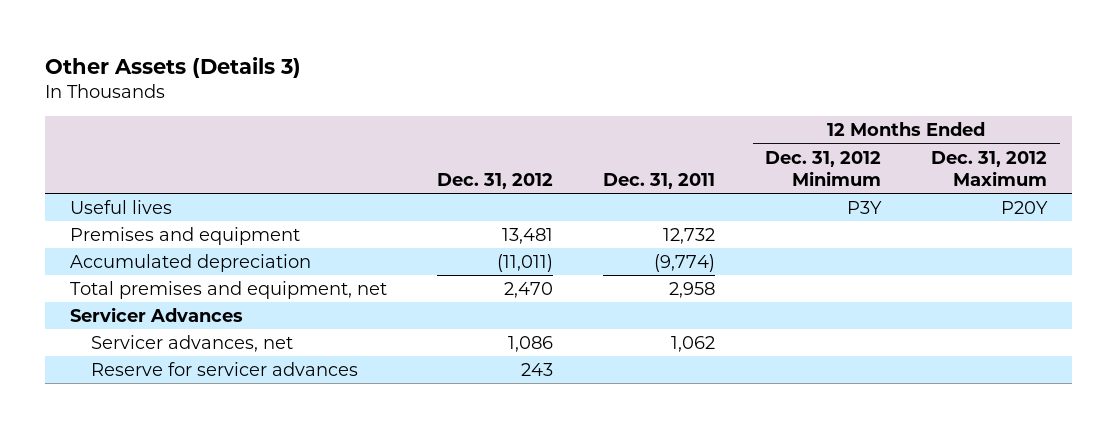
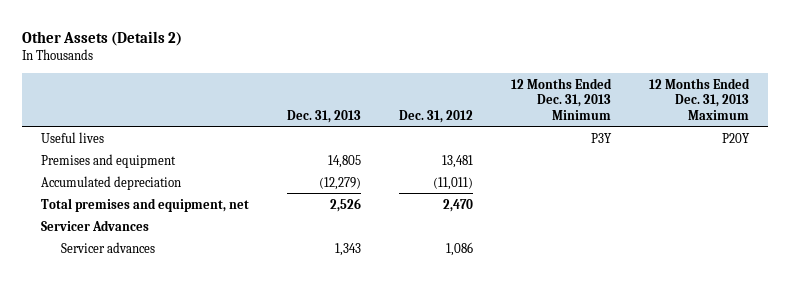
- Other Assets (Details 3)
+ Other Assets (Details 2)
- | Dec. 31, 2012 | Dec. 31, 2011 | 12 Months Ended Dec. 31, 2012 Minimum | 12 Months Ended Dec. 31, 2012 Maximum
+ | Dec. 31, 2013 | Dec. 31, 2012 | 12 Months Ended Dec. 31, 2013 Minimum | 12 Months Ended Dec. 31, 2013 Maximum
- Servicer advances, net | 1,086 | 1,062 | |
- Reserve for servicer advances | 243 | | |
+ Servicer advances | 1,343 | 1,086 | |

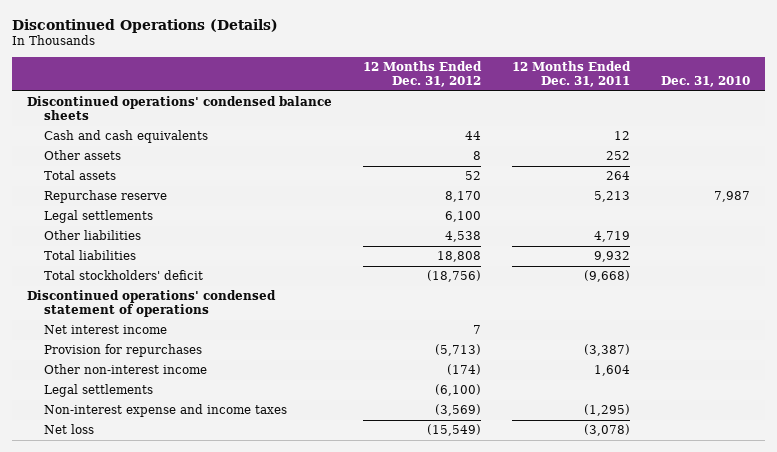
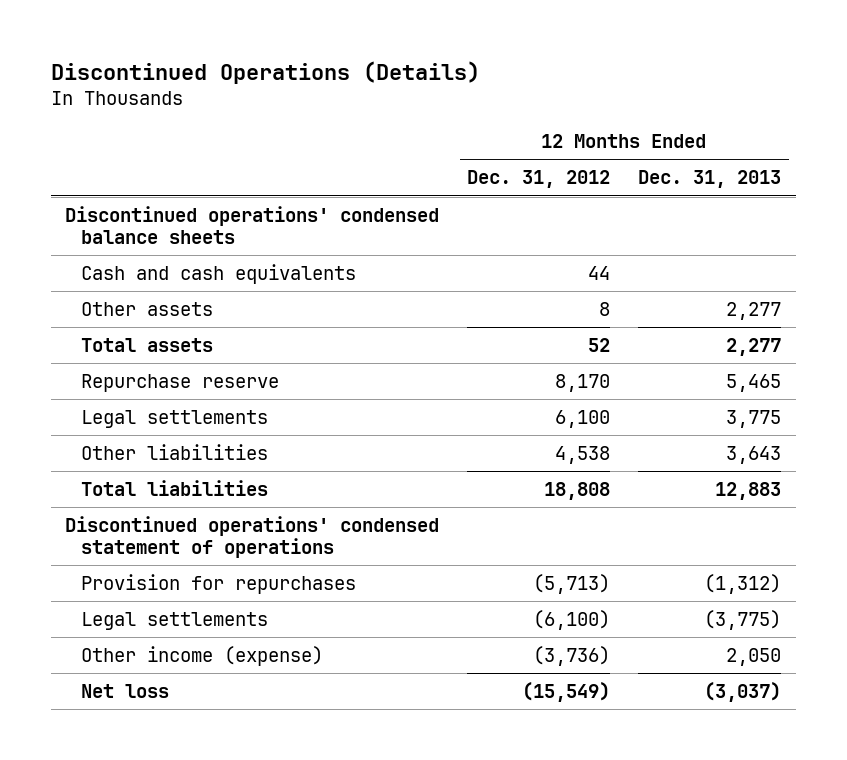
- | 12 Months Ended Dec. 31, 2012 | 12 Months Ended Dec. 31, 2011 | Dec. 31, 2010
+ | 12 Months Ended Dec. 31, 2012 | 12 Months Ended Dec. 31, 2013
- Total stockholders' deficit | (18,756) | (9,668) |
- Net interest income | 7 | |
- Other non-interest income | (174) | 1,604 |
- Non-interest expense and income taxes | (3,569) | (1,295) |
+ Other income (expense) | (3,736) | 2,050

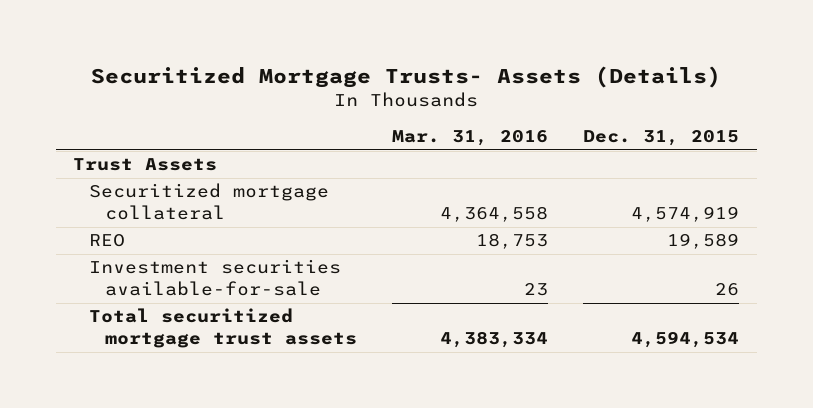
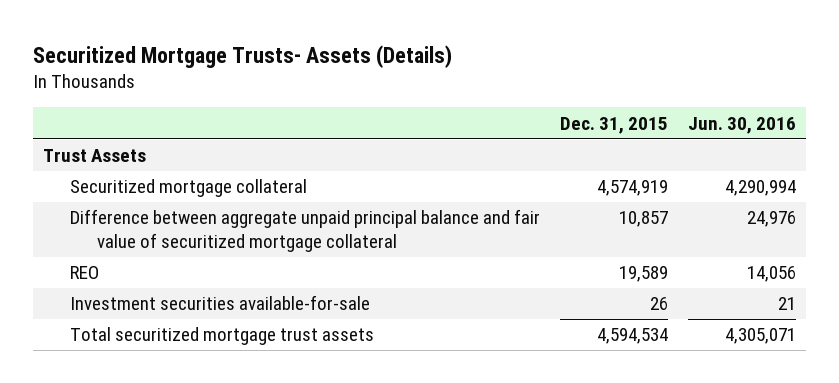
- | Mar. 31, 2016 | Dec. 31, 2015
+ | Dec. 31, 2015 | Jun. 30, 2016
+ Difference between aggregate unpaid principal balance and fair value of securitized mortgage collateral | 10,857 | 24,976

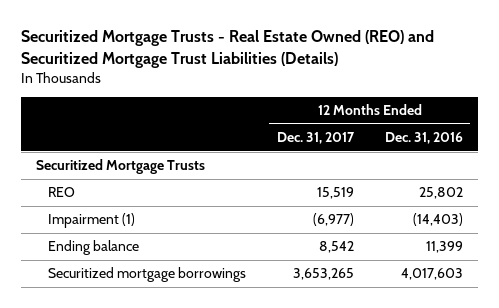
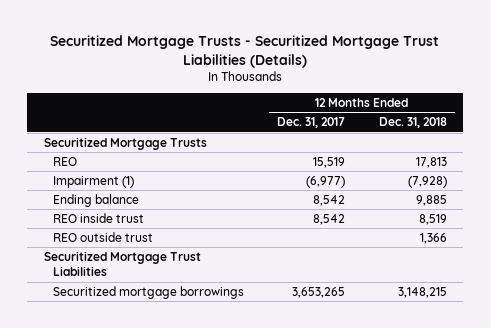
- Securitized Mortgage Trusts - Real Estate Owned (REO) and Securitized Mortgage Trust Liabilities (Details)
+ Securitized Mortgage Trusts - Securitized Mortgage Trust Liabilities (Details)
- | 12 Months Ended Dec. 31, 2017 | 12 Months Ended Dec. 31, 2016
+ | 12 Months Ended Dec. 31, 2017 | 12 Months Ended Dec. 31, 2018
+ REO inside trust | 8,542 | 8,519
+ REO outside trust | | 1,366
+ Securitized Mortgage Trust Liabilities

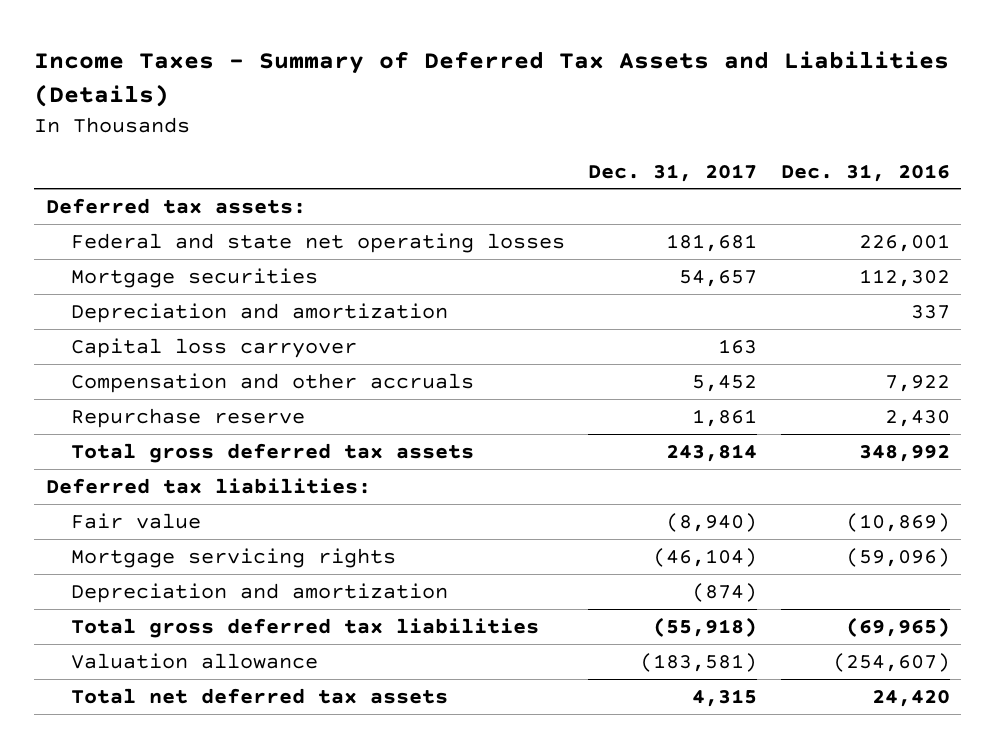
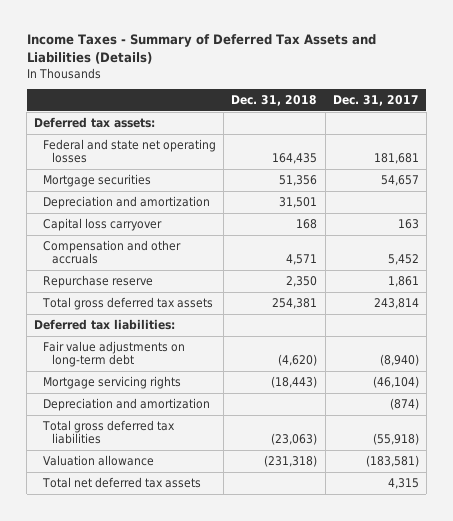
- | Dec. 31, 2017 | Dec. 31, 2016
+ | Dec. 31, 2018 | Dec. 31, 2017
- Fair value | (8,940) | (10,869)
+ Fair value adjustments on long-term debt | (4,620) | (8,940)

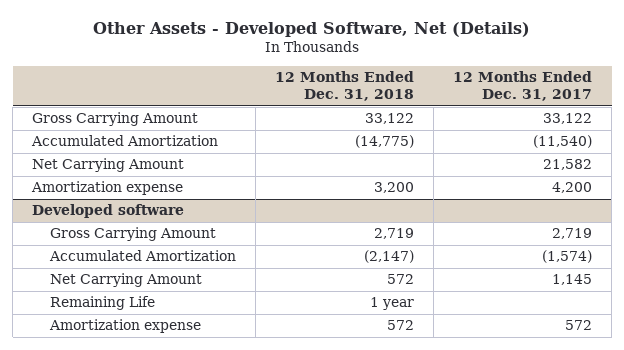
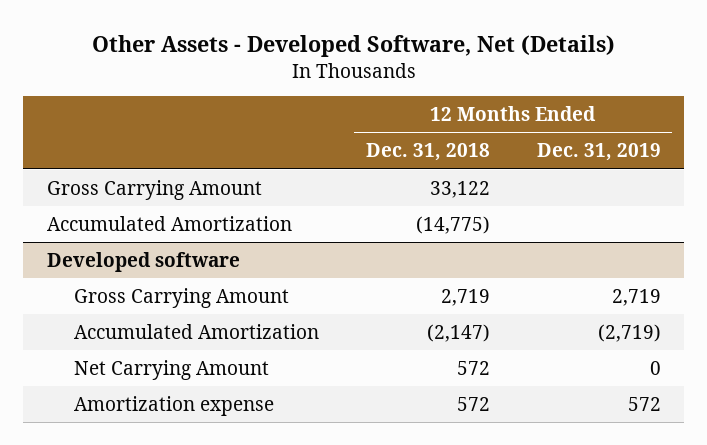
- | 12 Months Ended Dec. 31, 2018 | 12 Months Ended Dec. 31, 2017
+ | 12 Months Ended Dec. 31, 2018 | 12 Months Ended Dec. 31, 2019
- Net Carrying Amount | | 21,582
- Amortization expense | 3,200 | 4,200
@ Developed software
- Remaining Life | 1 year |

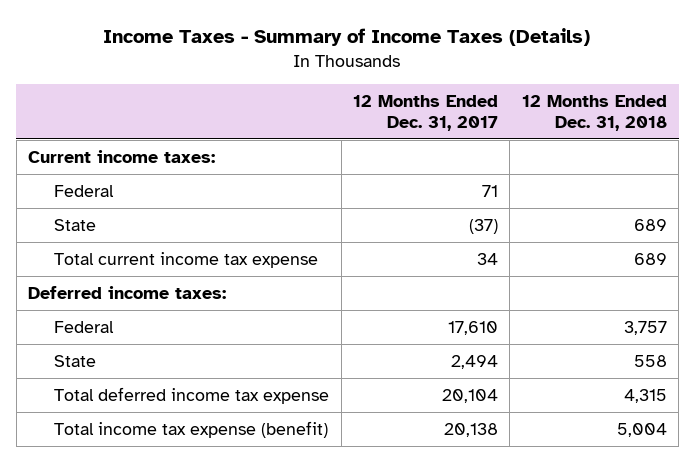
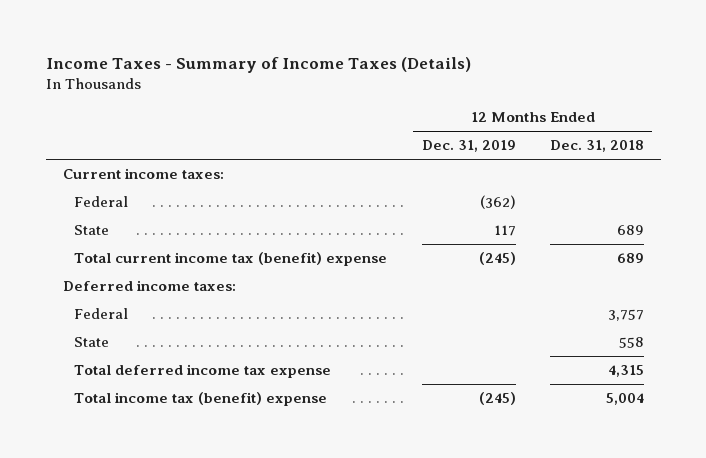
- | 12 Months Ended Dec. 31, 2017 | 12 Months Ended Dec. 31, 2018
+ | 12 Months Ended Dec. 31, 2019 | 12 Months Ended Dec. 31, 2018
- Total current income tax expense | 34 | 689
+ Total current income tax (benefit) expense | (245) | 689
- Total income tax expense (benefit) | 20,138 | 5,004
+ Total income tax (benefit) expense | (245) | 5,004

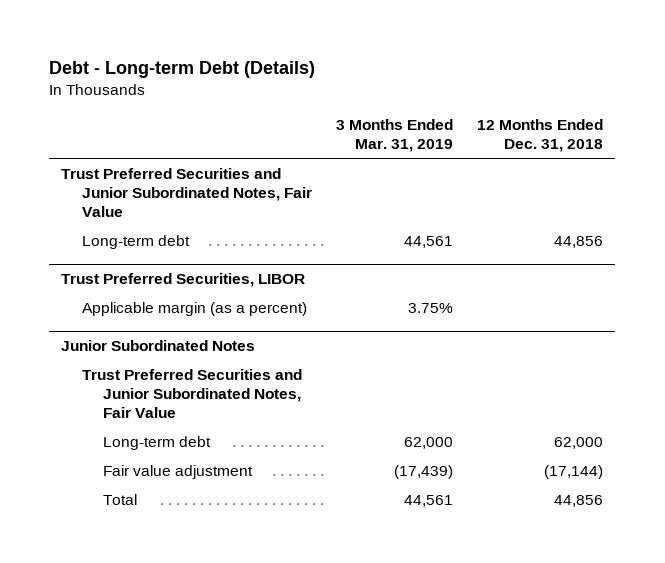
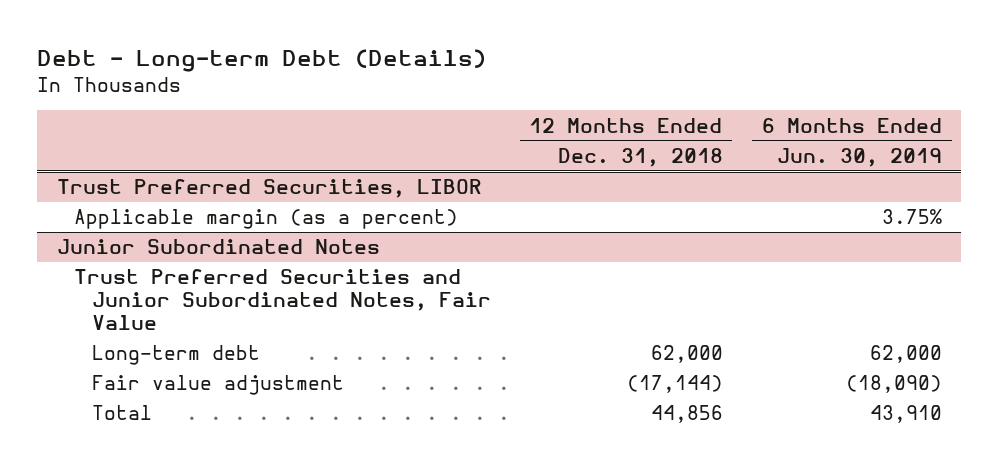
- | 3 Months Ended Mar. 31, 2019 | 12 Months Ended Dec. 31, 2018
+ | 12 Months Ended Dec. 31, 2018 | 6 Months Ended Jun. 30, 2019
- Trust Preferred Securities and Junior Subordinated Notes, Fair Value
- Long-term debt | 44,561 | 44,856

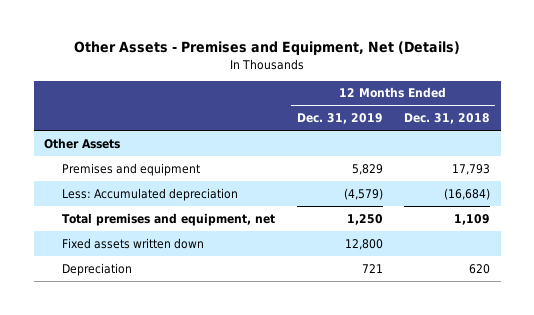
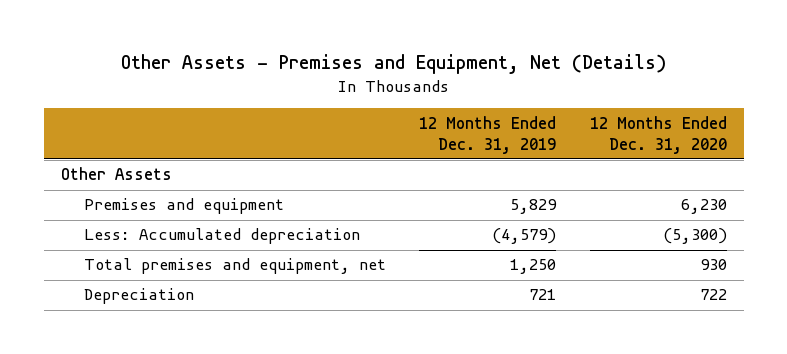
- | 12 Months Ended Dec. 31, 2019 | 12 Months Ended Dec. 31, 2018
+ | 12 Months Ended Dec. 31, 2019 | 12 Months Ended Dec. 31, 2020
- Fixed assets written down | 12,800 |

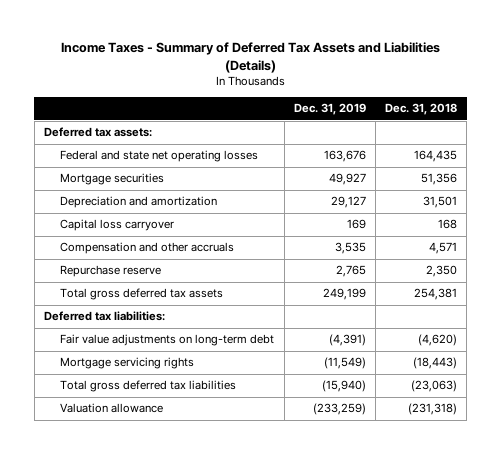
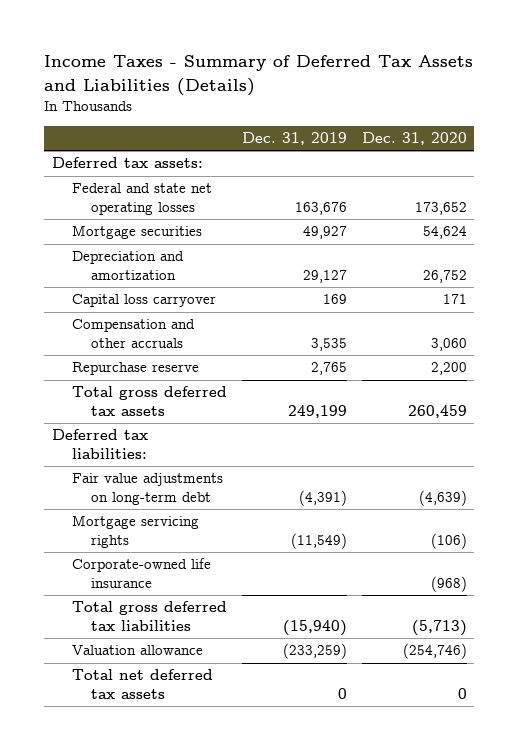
- | Dec. 31, 2019 | Dec. 31, 2018
+ | Dec. 31, 2019 | Dec. 31, 2020
+ Corporate-owned life insurance | | (968)
+ Total net deferred tax assets | 0 | 0

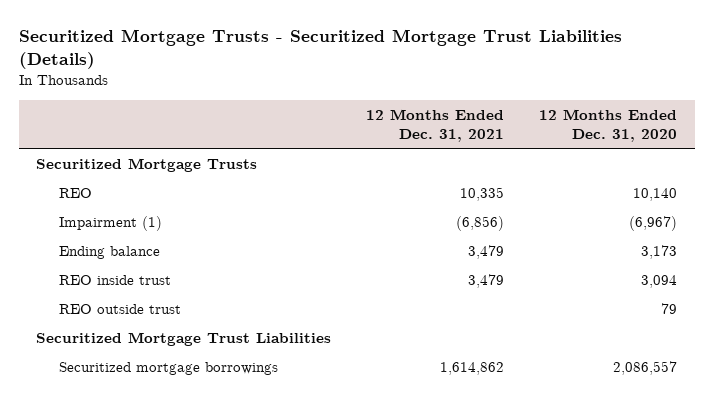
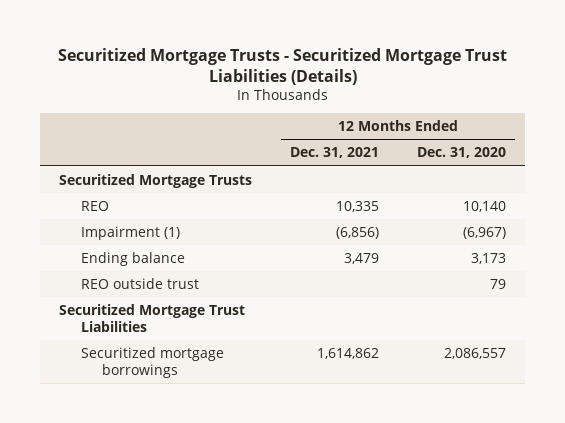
- REO inside trust | 3,479 | 3,094

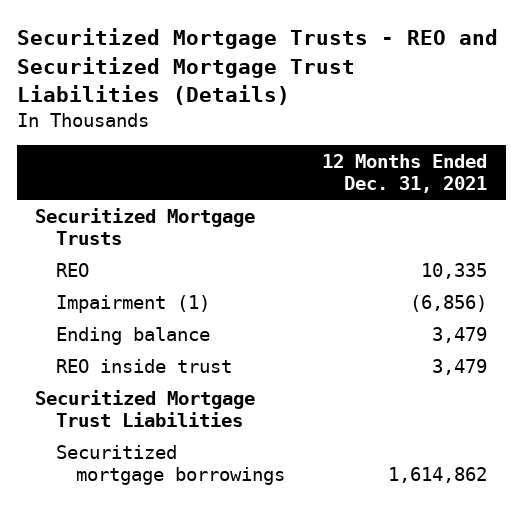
- Securitized Mortgage Trusts - Securitized Mortgage Trust Liabilities (Details)
+ Securitized Mortgage Trusts - REO and Securitized Mortgage Trust Liabilities (Details)
- | 12 Months Ended Dec. 31, 2021 | 12 Months Ended Dec. 31, 2020
+ | 12 Months Ended Dec. 31, 2021
- REO outside trust | | 79
+ REO inside trust | 3,479

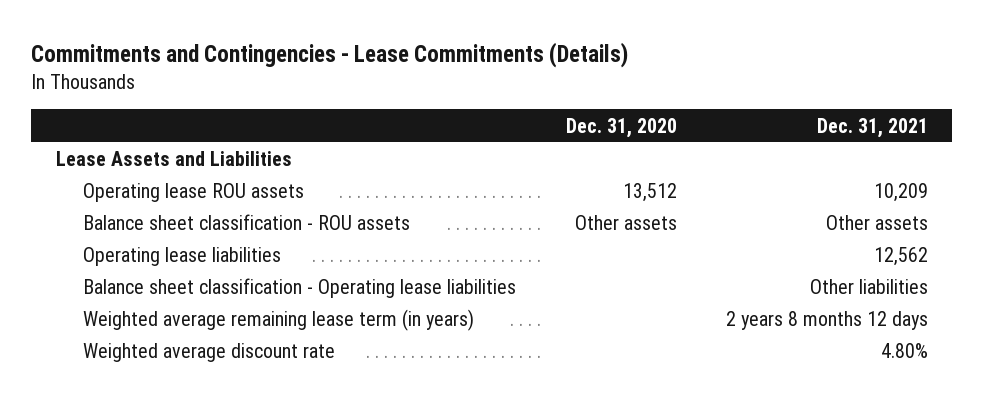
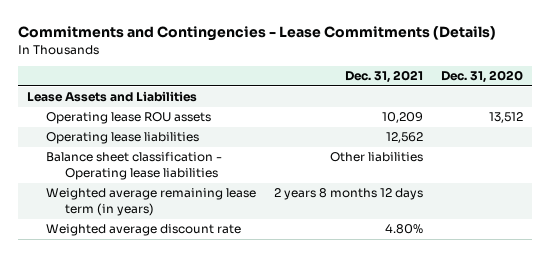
- | Dec. 31, 2020 | Dec. 31, 2021
+ | Dec. 31, 2021 | Dec. 31, 2020
- Balance sheet classification - ROU assets | Other assets | Other assets

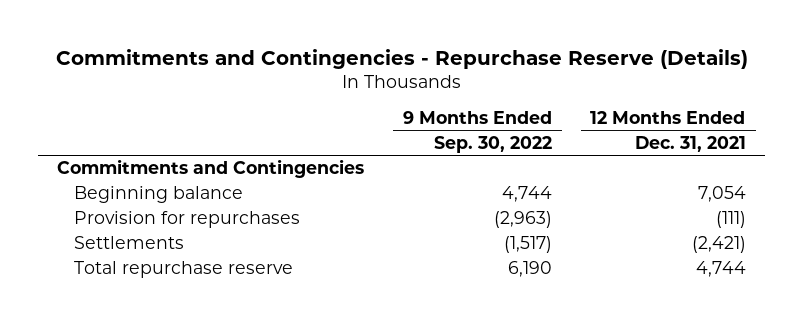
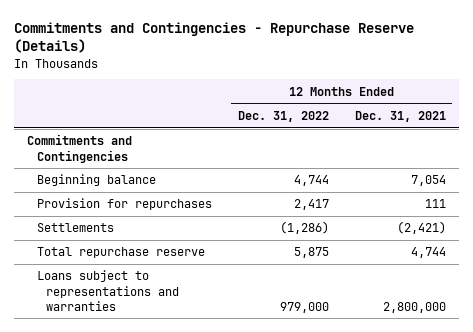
- | 9 Months Ended Sep. 30, 2022 | 12 Months Ended Dec. 31, 2021
+ | 12 Months Ended Dec. 31, 2022 | 12 Months Ended Dec. 31, 2021
- Provision for repurchases | (2,963) | (111)
+ Provision for repurchases | 2,417 | 111
+ Loans subject to representations and warranties | 979,000 | 2,800,000

